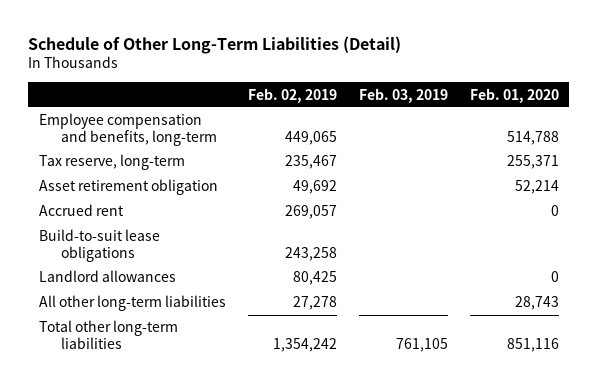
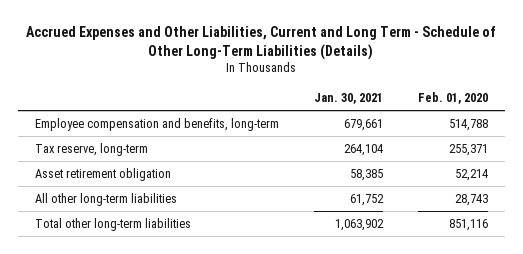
- Schedule of Other Long-Term Liabilities (Detail)
+ Accrued Expenses and Other Liabilities, Current and Long Term - Schedule of Other Long-Term Liabilities (Details)
- | Feb. 02, 2019 | Feb. 03, 2019 | Feb. 01, 2020
+ | Jan. 30, 2021 | Feb. 01, 2020
- Accrued rent | 269,057 | | 0
- Build-to-suit lease obligations | 243,258 | |
- Landlord allowances | 80,425 | | 0

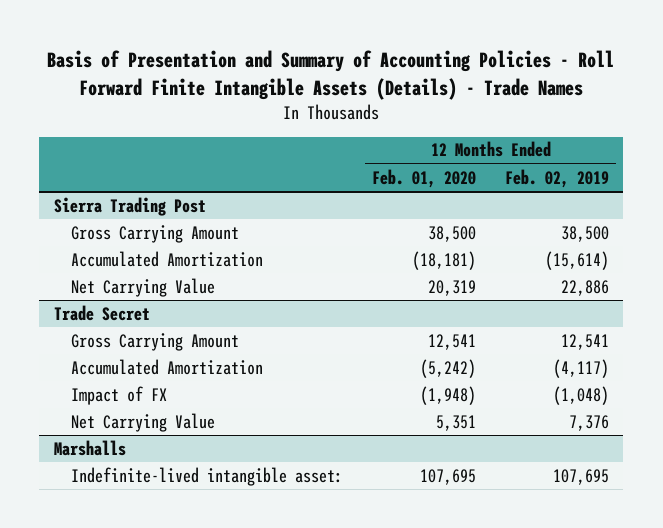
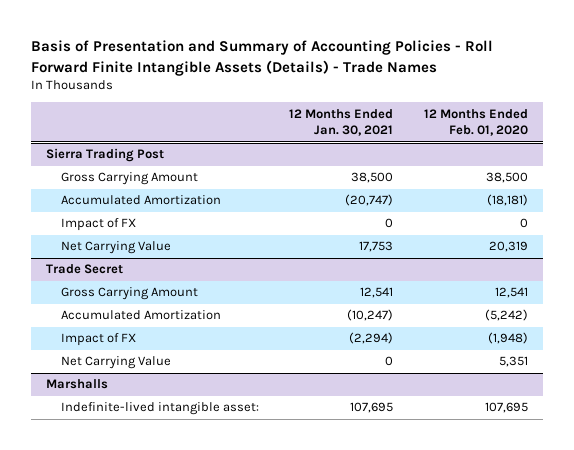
- | 12 Months Ended Feb. 01, 2020 | 12 Months Ended Feb. 02, 2019
+ | 12 Months Ended Jan. 30, 2021 | 12 Months Ended Feb. 01, 2020
@ Sierra Trading Post
+ Impact of FX | 0 | 0

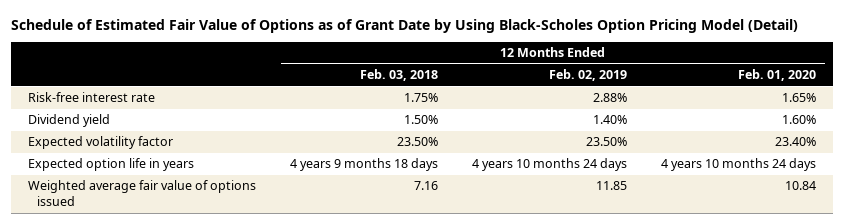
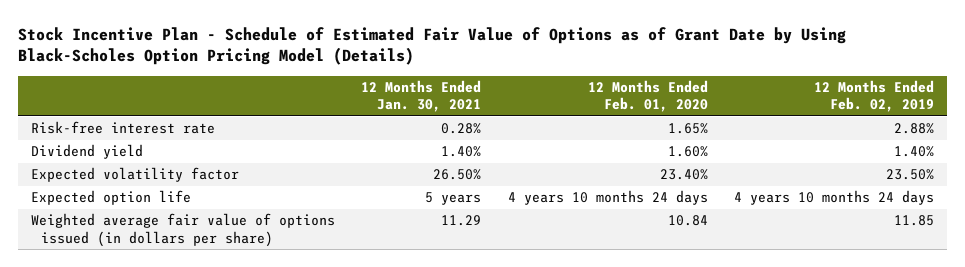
- Schedule of Estimated Fair Value of Options as of Grant Date by Using Black-Scholes Option Pricing Model (Detail)
+ Stock Incentive Plan - Schedule of Estimated Fair Value of Options as of Grant Date by Using Black-Scholes Option Pricing Model (Details)
- | 12 Months Ended Feb. 03, 2018 | 12 Months Ended Feb. 02, 2019 | 12 Months Ended Feb. 01, 2020
+ | 12 Months Ended Jan. 30, 2021 | 12 Months Ended Feb. 01, 2020 | 12 Months Ended Feb. 02, 2019
- Expected option life in years | 4 years 9 months 18 days | 4 years 10 months 24 days | 4 years 10 months 24 days
- Weighted average fair value of options issued | 7.16 | 11.85 | 10.84
+ Expected option life | 5 years | 4 years 10 months 24 days | 4 years 10 months 24 days
+ Weighted average fair value of options issued (in dollars per share) | 11.29 | 10.84 | 11.85

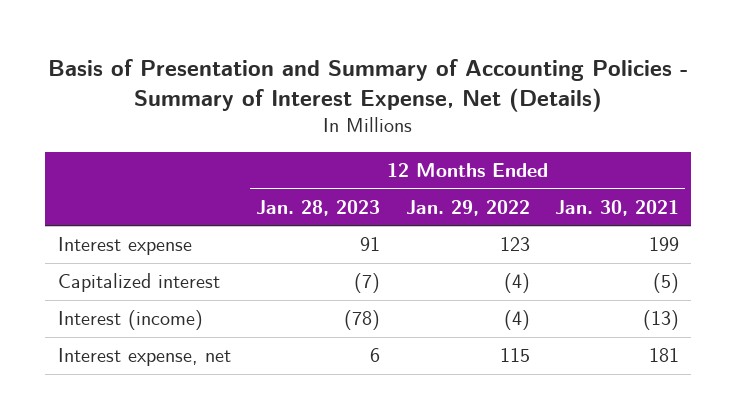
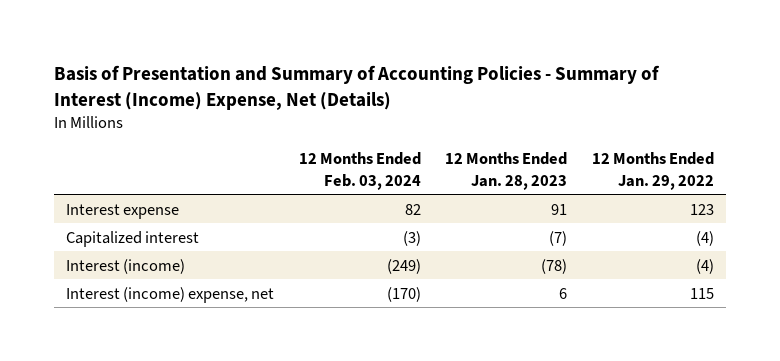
- Basis of Presentation and Summary of Accounting Policies - Summary of Interest Expense, Net (Details)
+ Basis of Presentation and Summary of Accounting Policies - Summary of Interest (Income) Expense, Net (Details)
- | 12 Months Ended Jan. 28, 2023 | 12 Months Ended Jan. 29, 2022 | 12 Months Ended Jan. 30, 2021
+ | 12 Months Ended Feb. 03, 2024 | 12 Months Ended Jan. 28, 2023 | 12 Months Ended Jan. 29, 2022
- Interest expense, net | 6 | 115 | 181
+ Interest (income) expense, net | (170) | 6 | 115

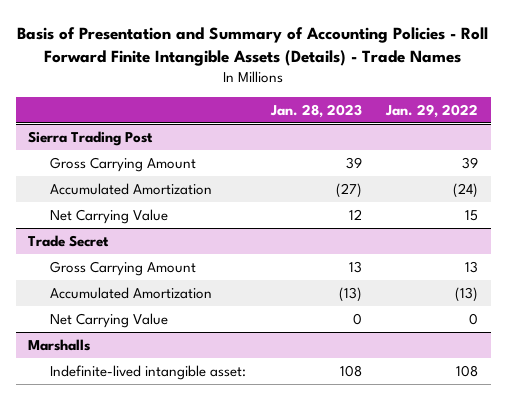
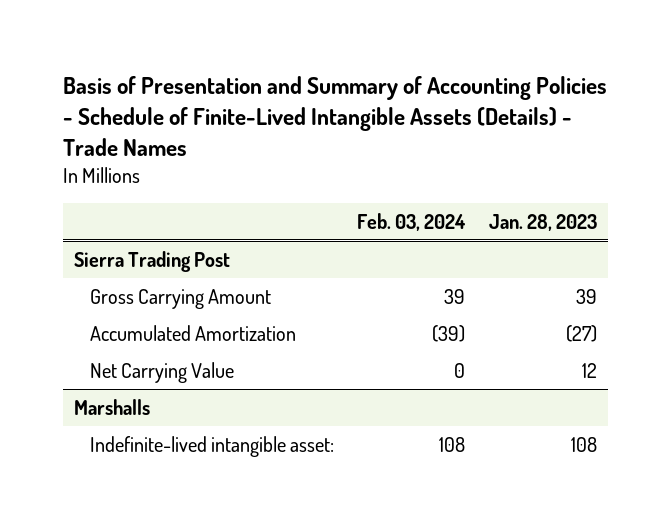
- Basis of Presentation and Summary of Accounting Policies - Roll Forward Finite Intangible Assets (Details) - Trade Names
+ Basis of Presentation and Summary of Accounting Policies - Schedule of Finite-Lived Intangible Assets (Details) - Trade Names
- | Jan. 28, 2023 | Jan. 29, 2022
+ | Feb. 03, 2024 | Jan. 28, 2023
- Trade Secret
- Gross Carrying Amount | 13 | 13
- Accumulated Amortization | (13) | (13)
- Net Carrying Value | 0 | 0

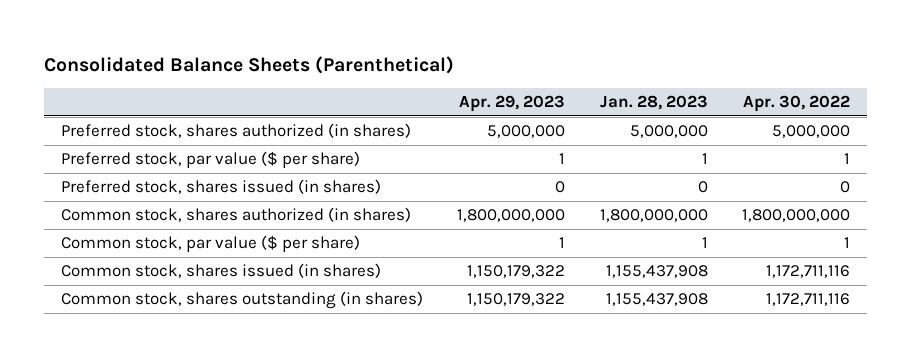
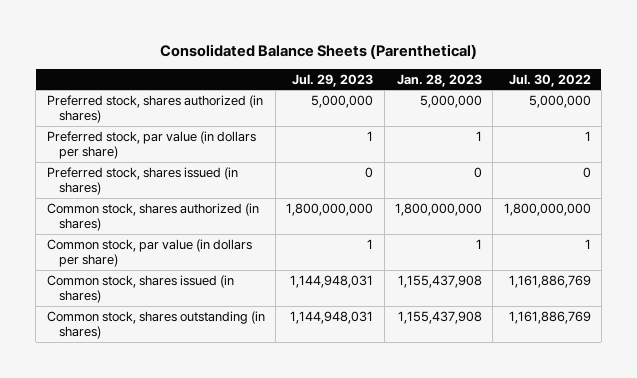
- | Apr. 29, 2023 | Jan. 28, 2023 | Apr. 30, 2022
+ | Jul. 29, 2023 | Jan. 28, 2023 | Jul. 30, 2022
- Preferred stock, par value ($ per share) | 1 | 1 | 1
+ Preferred stock, par value (in dollars per share) | 1 | 1 | 1
- Common stock, par value ($ per share) | 1 | 1 | 1
+ Common stock, par value (in dollars per share) | 1 | 1 | 1

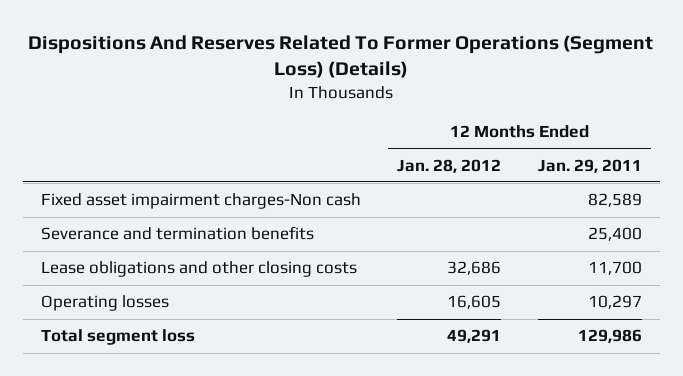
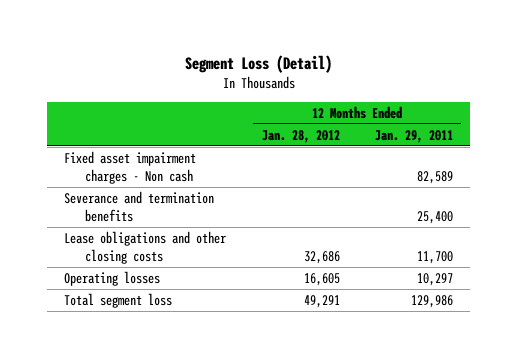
- Dispositions And Reserves Related To Former Operations (Segment Loss) (Details)
+ Segment Loss (Detail)
- Fixed asset impairment charges-Non cash | | 82,589
+ Fixed asset impairment charges - Non cash | | 82,589

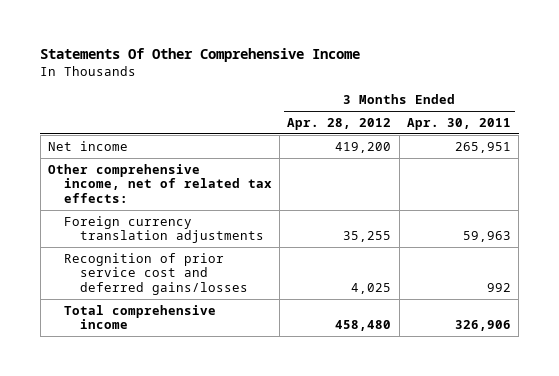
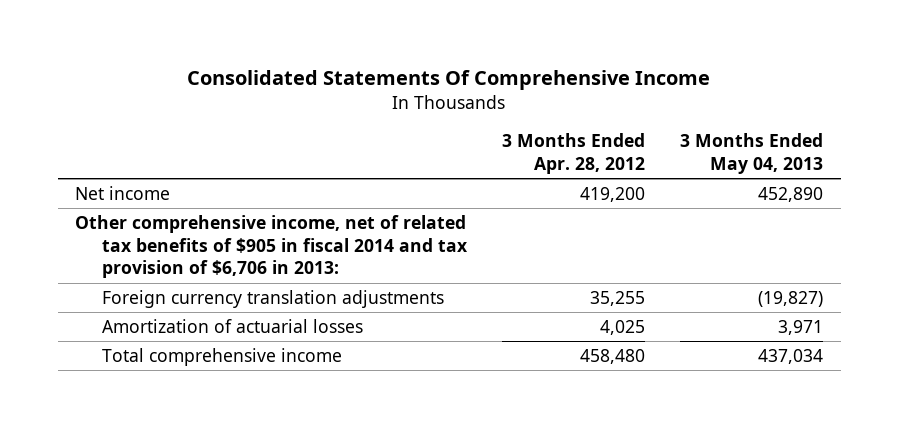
- Statements Of Other Comprehensive Income
+ Consolidated Statements Of Comprehensive Income
- | 3 Months Ended Apr. 28, 2012 | 3 Months Ended Apr. 30, 2011
+ | 3 Months Ended Apr. 28, 2012 | 3 Months Ended May 04, 2013
- Other comprehensive income, net of related tax effects:
+ Other comprehensive income, net of related tax benefits of $905 in fiscal 2014 and tax provision of $6,706 in 2013:
- Recognition of prior service cost and deferred gains/losses | 4,025 | 992
+ Amortization of actuarial losses | 4,025 | 3,971

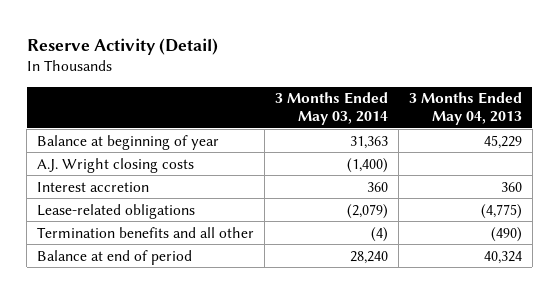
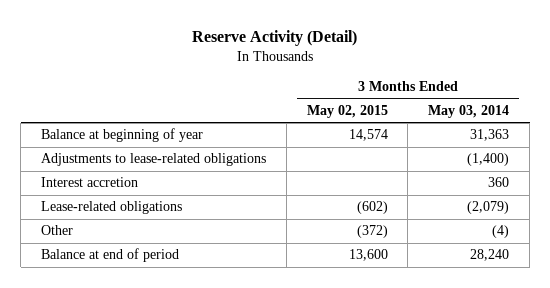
- | 3 Months Ended May 03, 2014 | 3 Months Ended May 04, 2013
+ | 3 Months Ended May 02, 2015 | 3 Months Ended May 03, 2014
- A.J. Wright closing costs | (1,400) |
+ Adjustments to lease-related obligations | | (1,400)
- Termination benefits and all other | (4) | (490)
+ Other | (372) | (4)

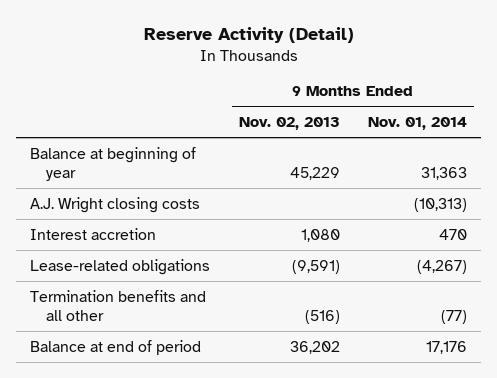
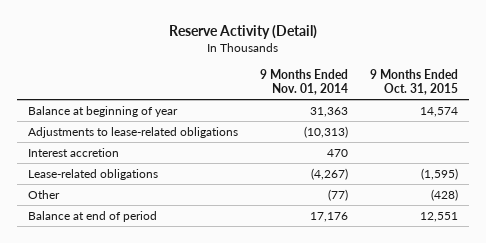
- | 9 Months Ended Nov. 02, 2013 | 9 Months Ended Nov. 01, 2014
+ | 9 Months Ended Nov. 01, 2014 | 9 Months Ended Oct. 31, 2015
- A.J. Wright closing costs | | (10,313)
+ Adjustments to lease-related obligations | (10,313) |
- Termination benefits and all other | (516) | (77)
+ Other | (77) | (428)

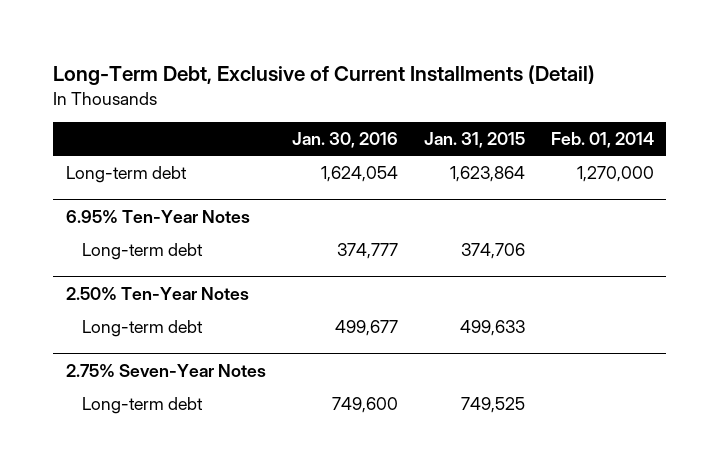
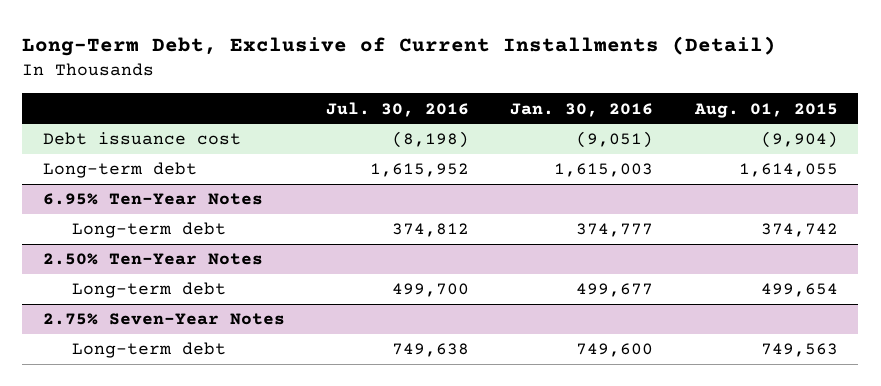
- | Jan. 30, 2016 | Jan. 31, 2015 | Feb. 01, 2014
+ | Jul. 30, 2016 | Jan. 30, 2016 | Aug. 01, 2015
- Long-term debt | 1,624,054 | 1,623,864 | 1,270,000
+ Debt issuance cost | (8,198) | (9,051) | (9,904)
+ Long-term debt | 1,615,952 | 1,615,003 | 1,614,055

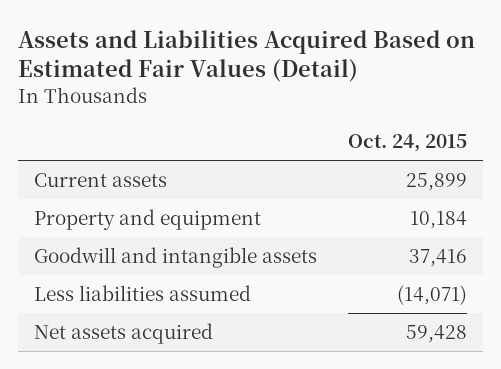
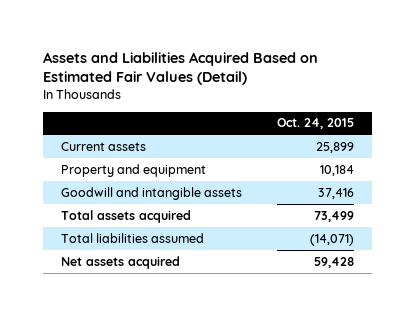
- Less liabilities assumed | (14,071)
+ Total assets acquired | 73,499
+ Total liabilities assumed | (14,071)

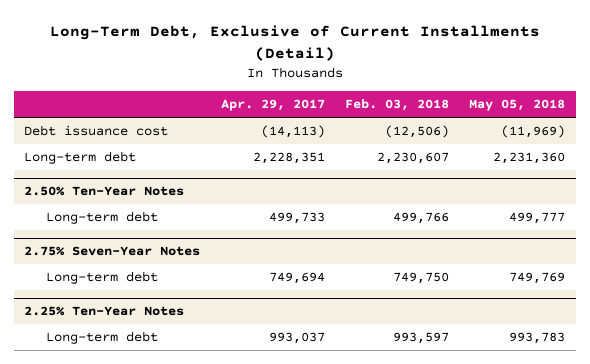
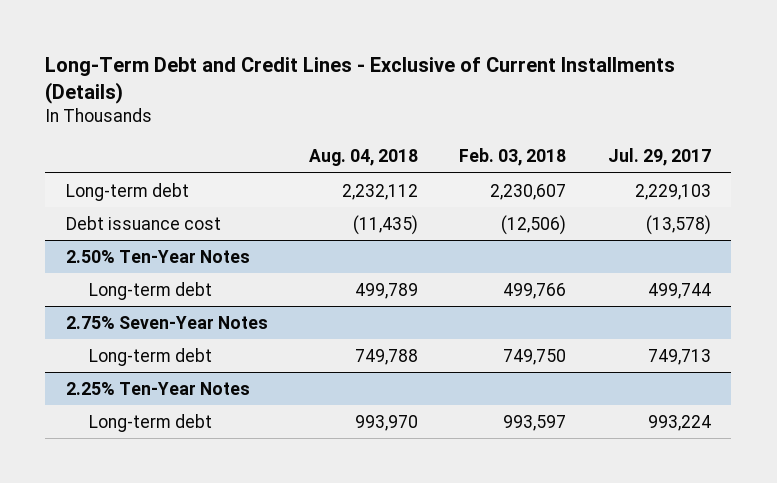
- Long-Term Debt, Exclusive of Current Installments (Detail)
+ Long-Term Debt and Credit Lines - Exclusive of Current Installments (Details)
- | Apr. 29, 2017 | Feb. 03, 2018 | May 05, 2018
+ | Aug. 04, 2018 | Feb. 03, 2018 | Jul. 29, 2017
moved down: Debt issuance cost | (11,435) | (12,506) | (13,578)

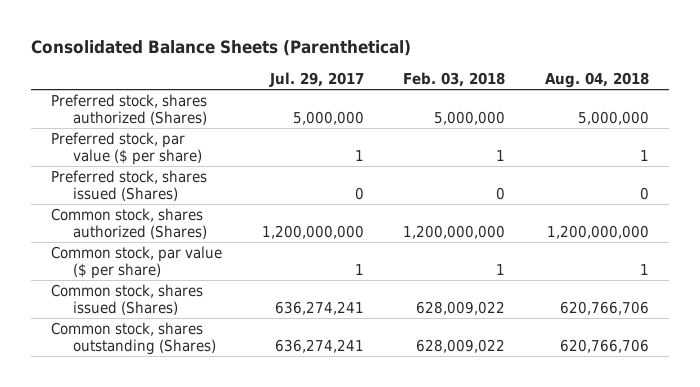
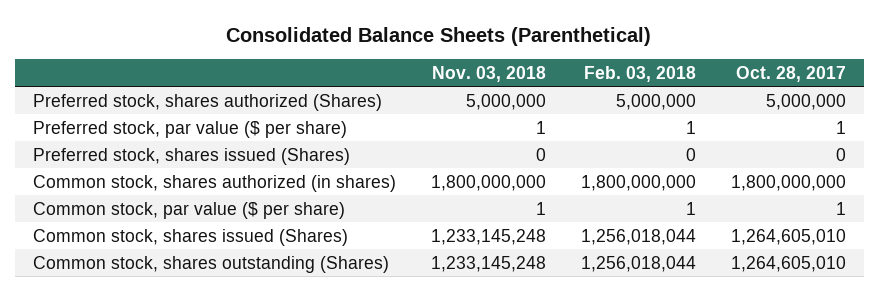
- | Jul. 29, 2017 | Feb. 03, 2018 | Aug. 04, 2018
+ | Nov. 03, 2018 | Feb. 03, 2018 | Oct. 28, 2017
- Common stock, shares authorized (Shares) | 1,200,000,000 | 1,200,000,000 | 1,200,000,000
+ Common stock, shares authorized (in shares) | 1,800,000,000 | 1,800,000,000 | 1,800,000,000
- Common stock, shares issued (Shares) | 636,274,241 | 628,009,022 | 620,766,706
- Common stock, shares outstanding (Shares) | 636,274,241 | 628,009,022 | 620,766,706
+ Common stock, shares issued (Shares) | 1,233,145,248 | 1,256,018,044 | 1,264,605,010
+ Common stock, shares outstanding (Shares) | 1,233,145,248 | 1,256,018,044 | 1,264,605,010

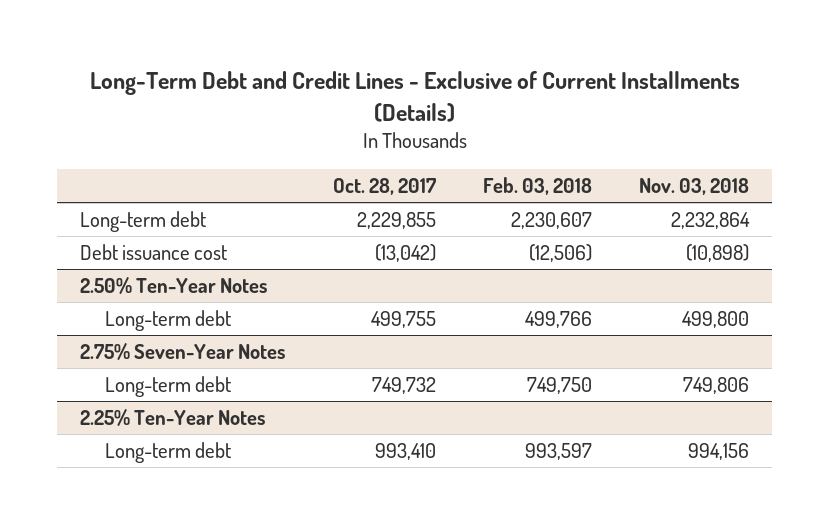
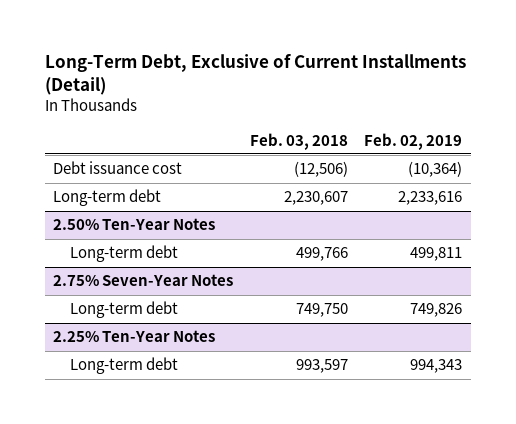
- Long-Term Debt and Credit Lines - Exclusive of Current Installments (Details)
+ Long-Term Debt, Exclusive of Current Installments (Detail)
- | Oct. 28, 2017 | Feb. 03, 2018 | Nov. 03, 2018
+ | Feb. 03, 2018 | Feb. 02, 2019
moved down: Long-term debt | 2,230,607 | 2,233,616

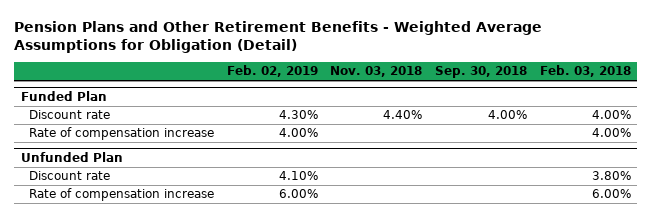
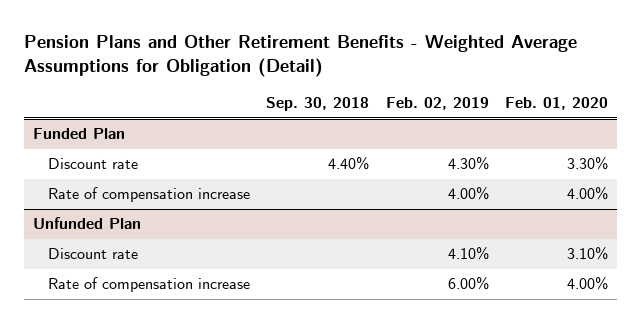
- | Feb. 02, 2019 | Nov. 03, 2018 | Sep. 30, 2018 | Feb. 03, 2018
+ | Sep. 30, 2018 | Feb. 02, 2019 | Feb. 01, 2020
@ Funded Plan
- Discount rate | 4.30% | 4.40% | 4.00% | 4.00%
+ Discount rate | 4.40% | 4.30% | 3.30%

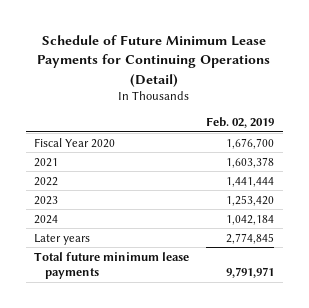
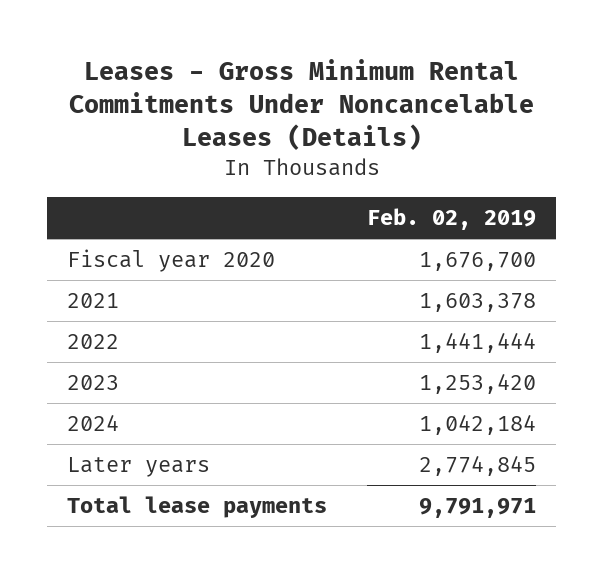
- Schedule of Future Minimum Lease Payments for Continuing Operations (Detail)
+ Leases - Gross Minimum Rental Commitments Under Noncancelable Leases (Details)
- Fiscal Year 2020 | 1,676,700
+ Fiscal year 2020 | 1,676,700
- Total future minimum lease payments | 9,791,971
+ Total lease payments | 9,791,971

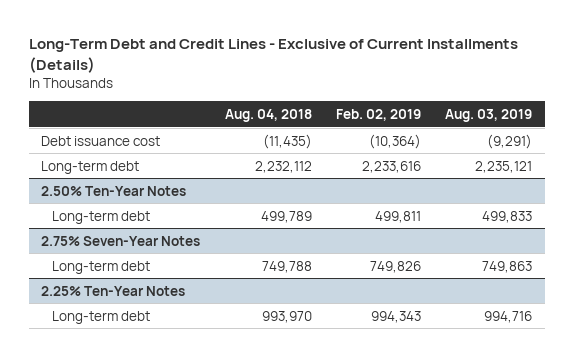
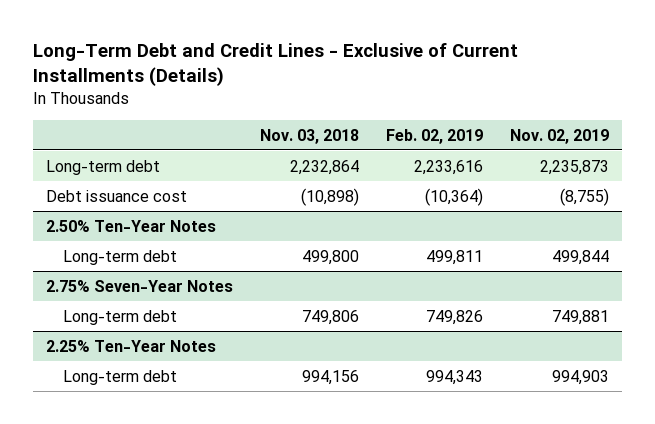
- | Aug. 04, 2018 | Feb. 02, 2019 | Aug. 03, 2019
+ | Nov. 03, 2018 | Feb. 02, 2019 | Nov. 02, 2019
moved down: Debt issuance cost | (10,898) | (10,364) | (8,755)

